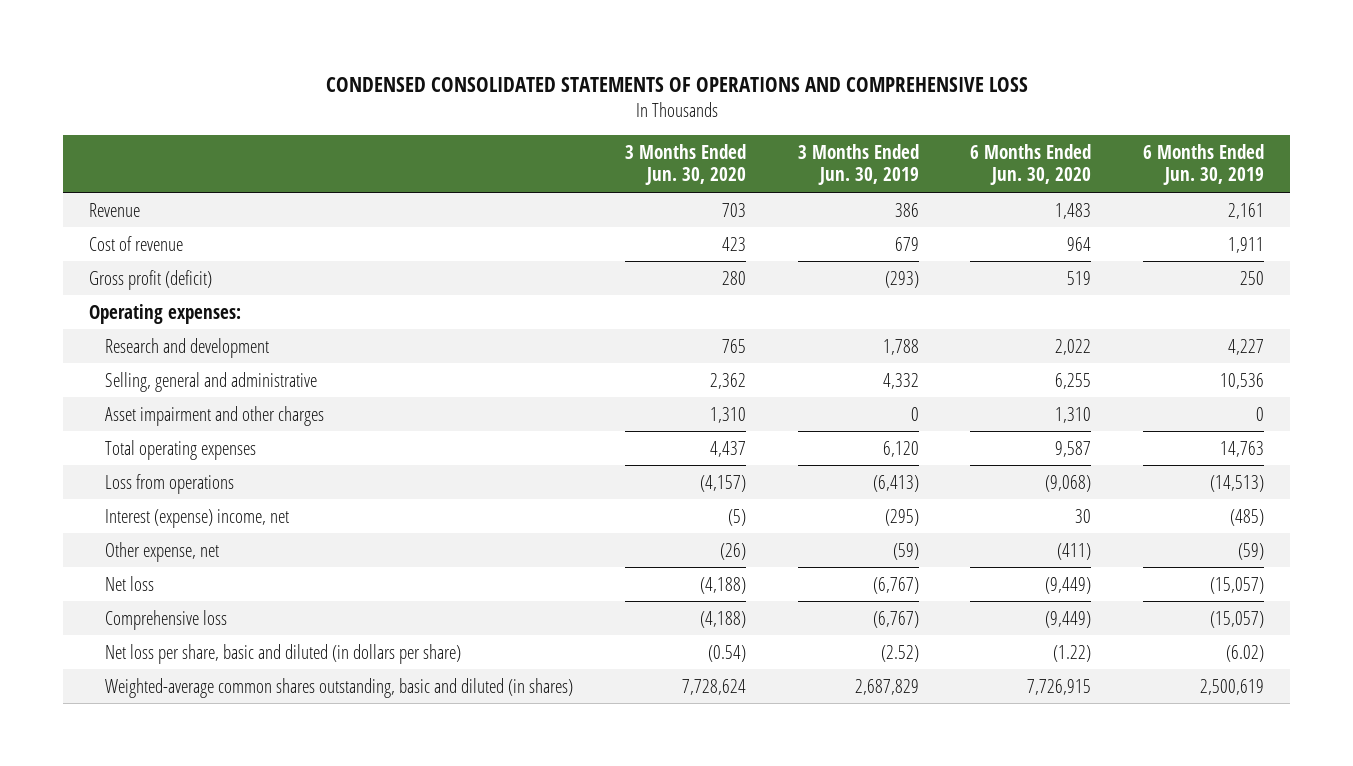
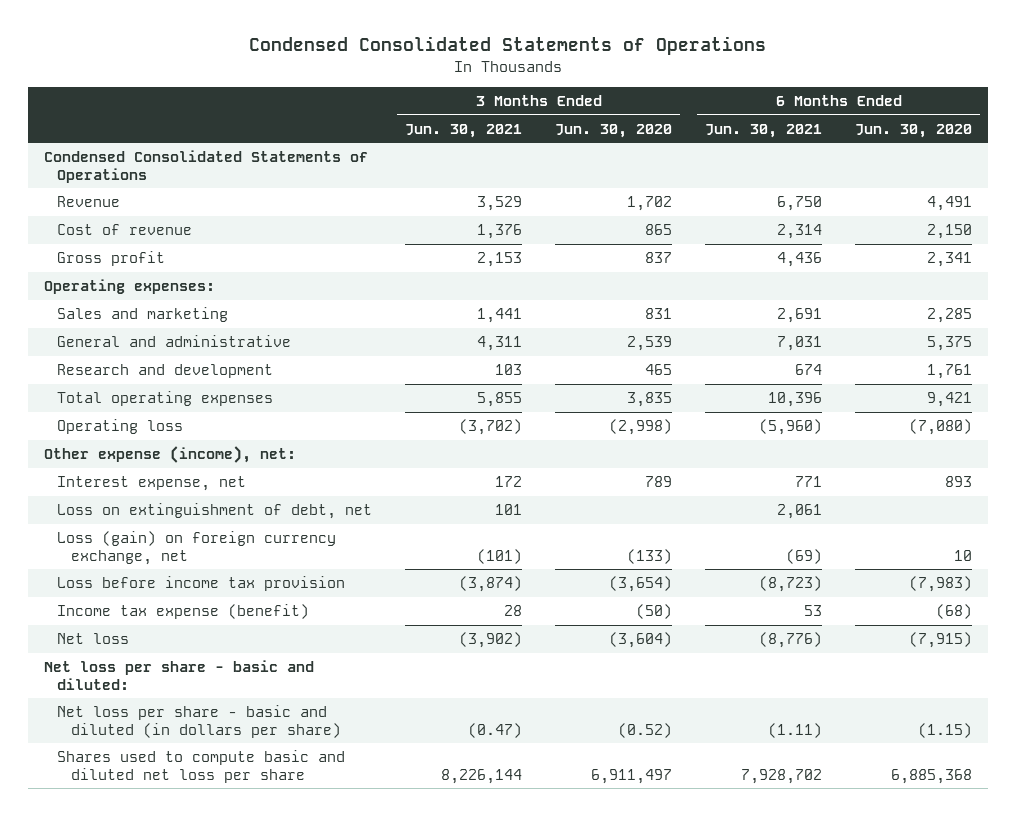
- CONDENSED CONSOLIDATED STATEMENTS OF OPERATIONS AND COMPREHENSIVE LOSS
+ Condensed Consolidated Statements of Operations
- | 3 Months Ended Jun. 30, 2020 | 3 Months Ended Jun. 30, 2019 | 6 Months Ended Jun. 30, 2020 | 6 Months Ended Jun. 30, 2019
+ | 3 Months Ended Jun. 30, 2021 | 3 Months Ended Jun. 30, 2020 | 6 Months Ended Jun. 30, 2021 | 6 Months Ended Jun. 30, 2020
- Revenue | 703 | 386 | 1,483 | 2,161
- Cost of revenue | 423 | 679 | 964 | 1,911
- Gross profit (deficit) | 280 | (293) | 519 | 250
+ Condensed Consolidated Statements of Operations
+ Revenue | 3,529 | 1,702 | 6,750 | 4,491
+ Cost of revenue | 1,376 | 865 | 2,314 | 2,150
+ Gross profit | 2,153 | 837 | 4,436 | 2,341
- Research and development | 765 | 1,788 | 2,022 | 4,227
- Selling, general and administrative | 2,362 | 4,332 | 6,255 | 10,536
- Asset impairment and other charges | 1,310 | 0 | 1,310 | 0
- Total operating expenses | 4,437 | 6,120 | 9,587 | 14,763
- Loss from operations | (4,157) | (6,413) | (9,068) | (14,513)
- Interest (expense) income, net | (5) | (295) | 30 | (485)
- Other expense, net | (26) | (59) | (411) | (59)
- Net loss | (4,188) | (6,767) | (9,449) | (15,057)
- Comprehensive loss | (4,188) | (6,767) | (9,449) | (15,057)
- Net loss per share, basic and diluted (in dollars per share) | (0.54) | (2.52) | (1.22) | (6.02)
- Weighted-average common shares outstanding, basic and diluted (in shares) | 7,728,624 | 2,687,829 | 7,726,915 | 2,500,619
+ Sales and marketing | 1,441 | 831 | 2,691 | 2,285
+ General and administrative | 4,311 | 2,539 | 7,031 | 5,375
+ Research and development | 103 | 465 | 674 | 1,761
+ Total operating expenses | 5,855 | 3,835 | 10,396 | 9,421
+ Operating loss | (3,702) | (2,998) | (5,960) | (7,080)
+ Other expense (income), net:
+ Interest expense, net | 172 | 789 | 771 | 893
+ Loss on extinguishment of debt, net | 101 | | 2,061 |
+ Loss (gain) on foreign currency exchange, net | (101) | (133) | (69) | 10
+ Loss before income tax provision | (3,874) | (3,654) | (8,723) | (7,983)
+ Income tax expense (benefit) | 28 | (50) | 53 | (68)
+ Net loss | (3,902) | (3,604) | (8,776) | (7,915)
+ Net loss per share - basic and diluted:
+ Net loss per share - basic and diluted (in dollars per share) | (0.47) | (0.52) | (1.11) | (1.15)
+ Shares used to compute basic and diluted net loss per share | 8,226,144 | 6,911,497 | 7,928,702 | 6,885,368

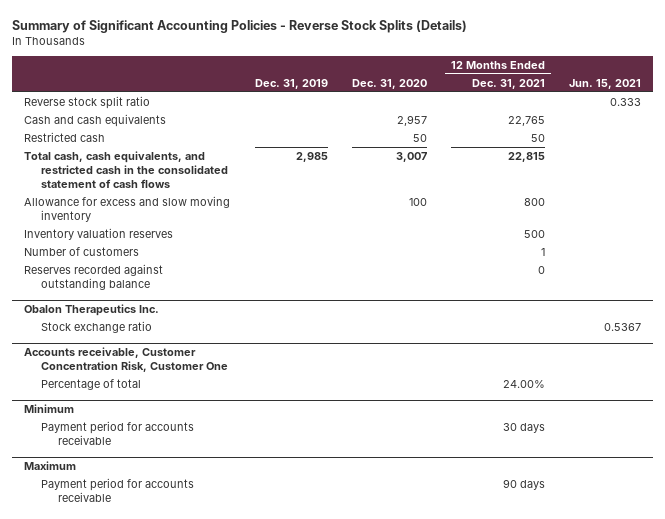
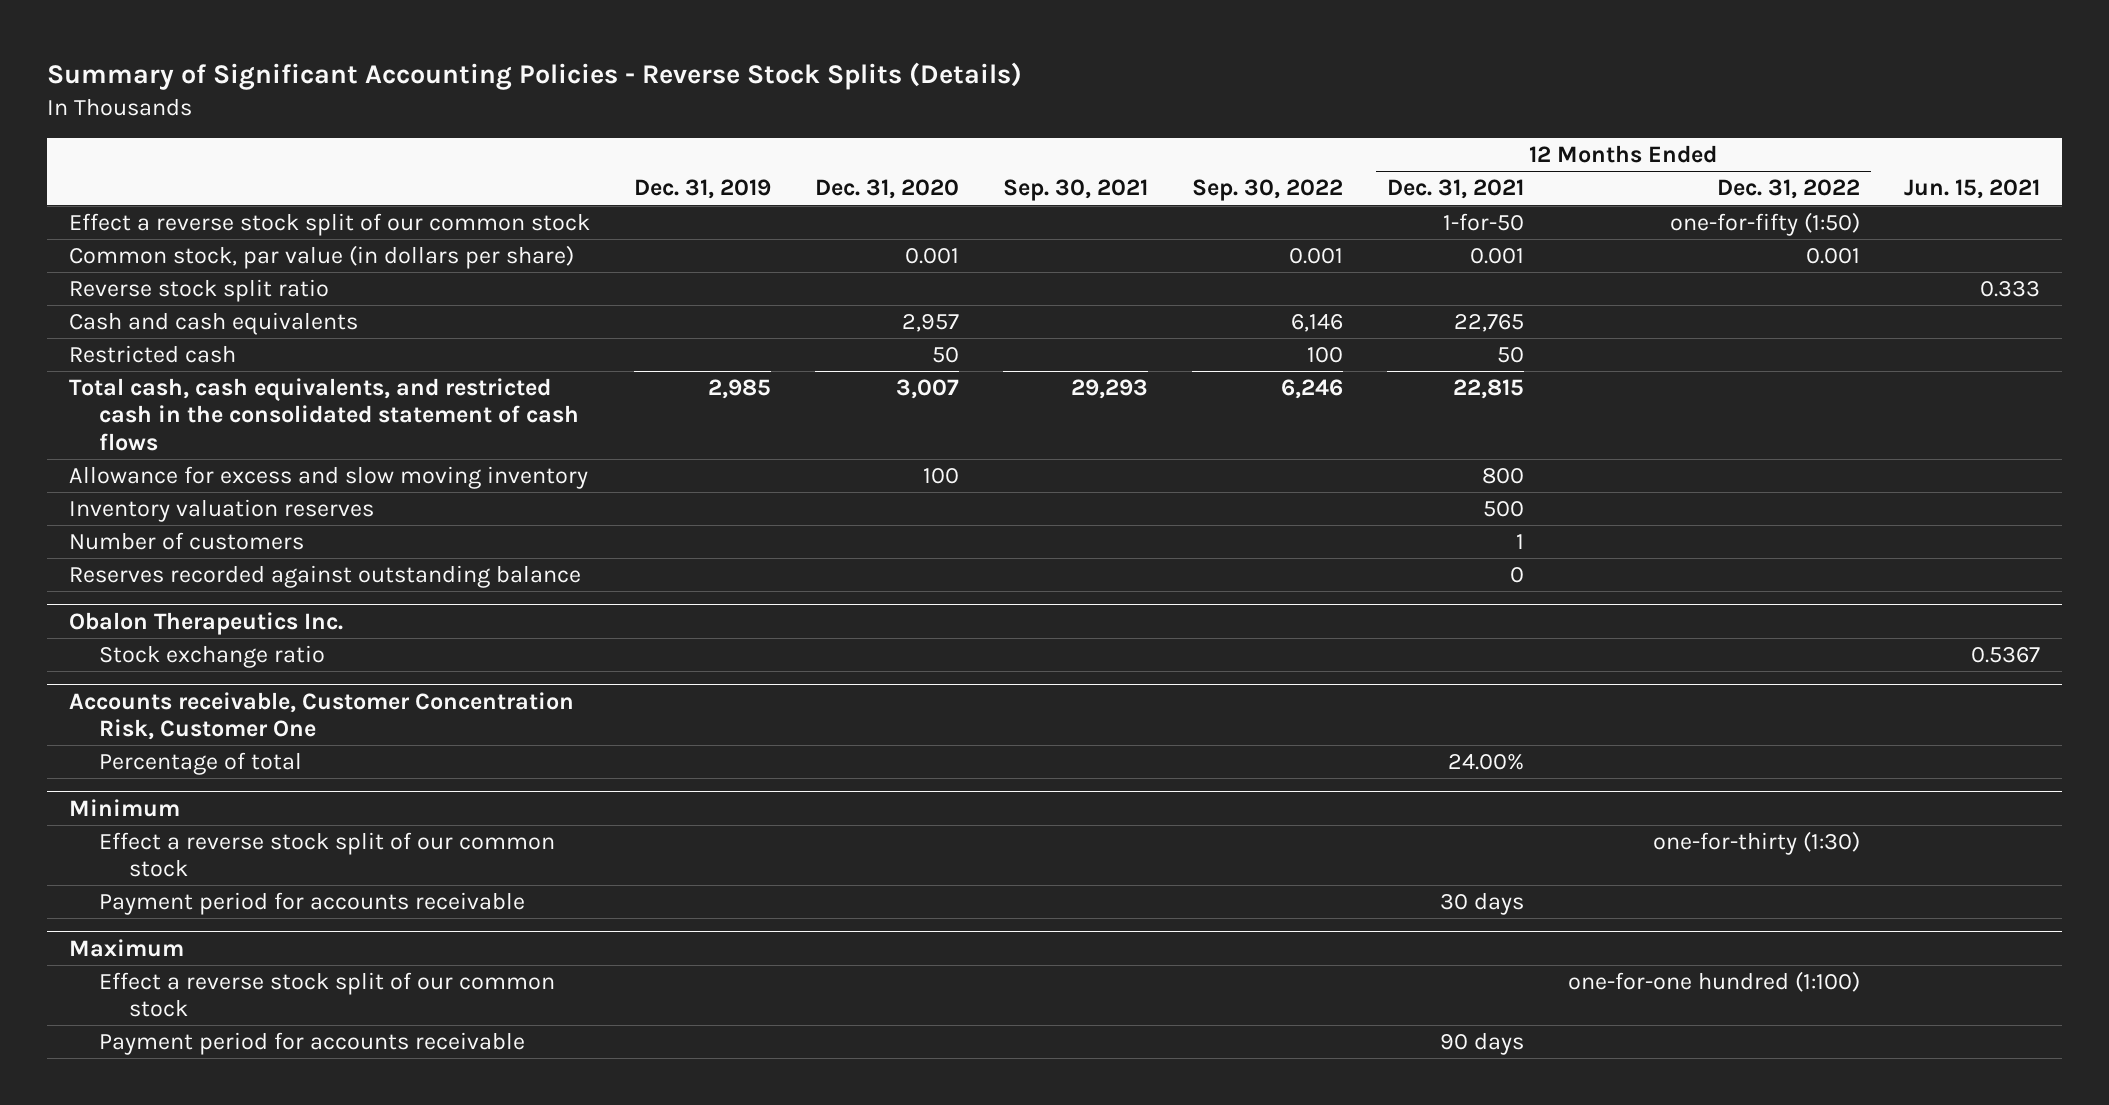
- | Dec. 31, 2019 | Dec. 31, 2020 | 12 Months Ended Dec. 31, 2021 | Jun. 15, 2021
+ | Dec. 31, 2019 | Dec. 31, 2020 | Sep. 30, 2021 | Sep. 30, 2022 | 12 Months Ended Dec. 31, 2021 | 12 Months Ended Dec. 31, 2022 | Jun. 15, 2021
+ Effect a reverse stock split of our common stock | | | | | 1-for-50 | one-for-fifty (1:50) |
+ Common stock, par value (in dollars per share) | | 0.001 | | 0.001 | 0.001 | 0.001 |
@ Minimum
+ Effect a reverse stock split of our common stock | | | | | | one-for-thirty (1:30) |
@ Maximum
+ Effect a reverse stock split of our common stock | | | | | | one-for-one hundred (1:100) |

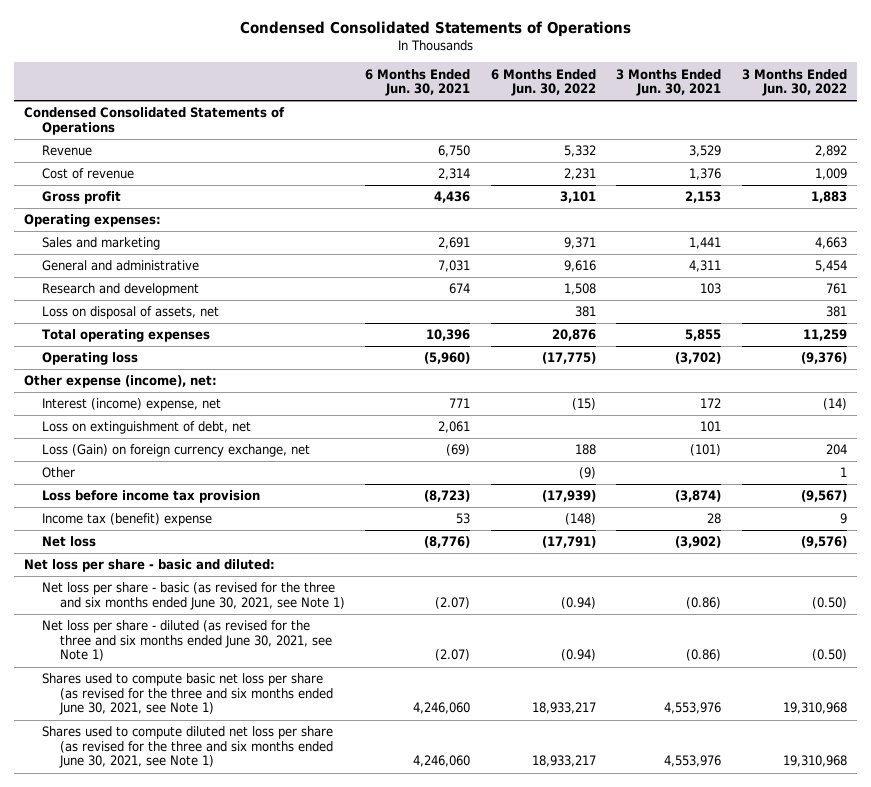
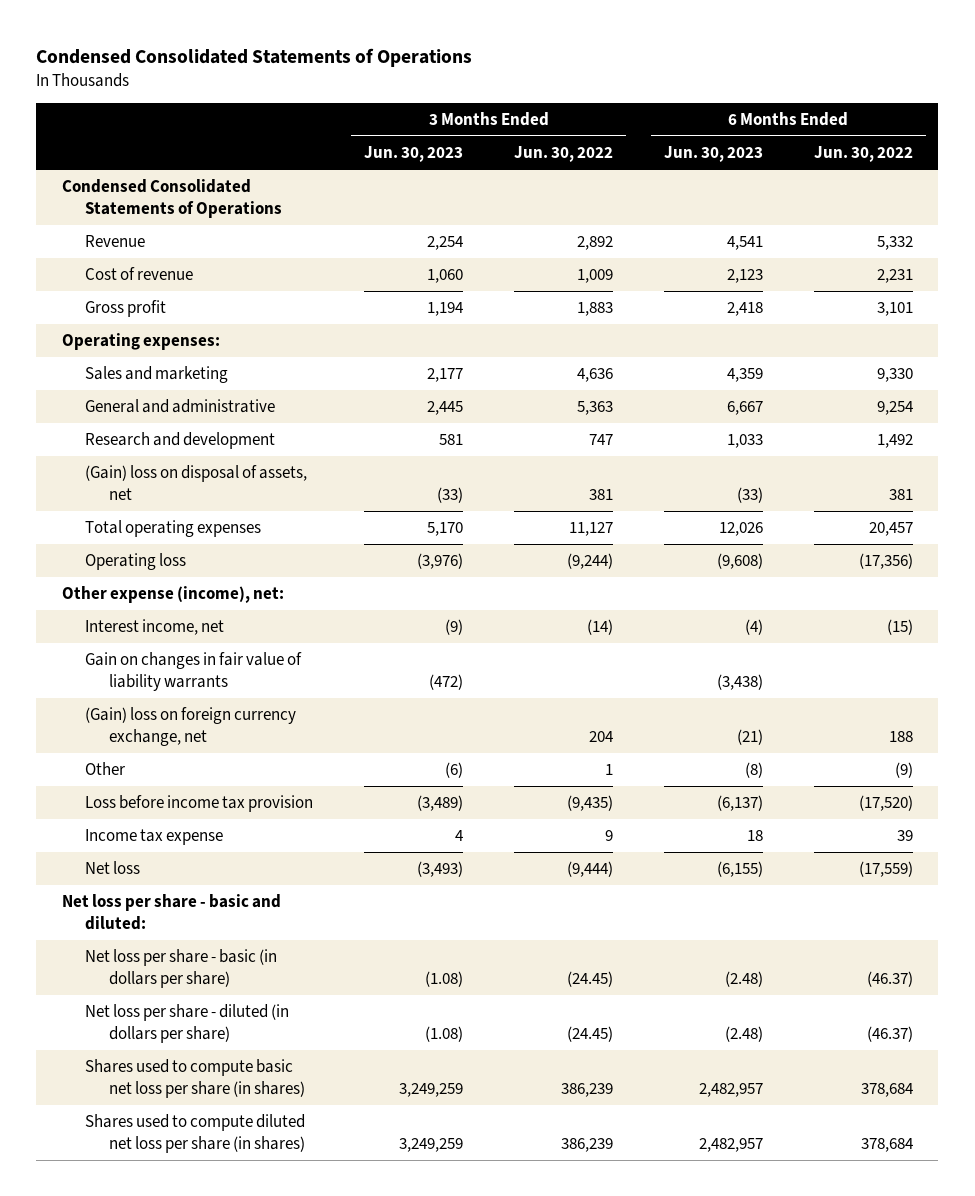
- | 6 Months Ended Jun. 30, 2021 | 6 Months Ended Jun. 30, 2022 | 3 Months Ended Jun. 30, 2021 | 3 Months Ended Jun. 30, 2022
+ | 3 Months Ended Jun. 30, 2023 | 3 Months Ended Jun. 30, 2022 | 6 Months Ended Jun. 30, 2023 | 6 Months Ended Jun. 30, 2022
- Sales and marketing | 2,691 | 9,371 | 1,441 | 4,663
- General and administrative | 7,031 | 9,616 | 4,311 | 5,454
- Research and development | 674 | 1,508 | 103 | 761
- Loss on disposal of assets, net | | 381 | | 381
- Total operating expenses | 10,396 | 20,876 | 5,855 | 11,259
- Operating loss | (5,960) | (17,775) | (3,702) | (9,376)
+ Sales and marketing | 2,177 | 4,636 | 4,359 | 9,330
+ General and administrative | 2,445 | 5,363 | 6,667 | 9,254
+ Research and development | 581 | 747 | 1,033 | 1,492
+ (Gain) loss on disposal of assets, net | (33) | 381 | (33) | 381
+ Total operating expenses | 5,170 | 11,127 | 12,026 | 20,457
+ Operating loss | (3,976) | (9,244) | (9,608) | (17,356)
- Interest (income) expense, net | 771 | (15) | 172 | (14)
- Loss on extinguishment of debt, net | 2,061 | | 101 |
- Loss (Gain) on foreign currency exchange, net | (69) | 188 | (101) | 204
+ Interest income, net | (9) | (14) | (4) | (15)
+ Gain on changes in fair value of liability warrants | (472) | | (3,438) |
+ (Gain) loss on foreign currency exchange, net | | 204 | (21) | 188
- Loss before income tax provision | (8,723) | (17,939) | (3,874) | (9,567)
- Income tax (benefit) expense | 53 | (148) | 28 | 9
- Net loss | (8,776) | (17,791) | (3,902) | (9,576)
+ Loss before income tax provision | (3,489) | (9,435) | (6,137) | (17,520)
+ Income tax expense | 4 | 9 | 18 | 39
+ Net loss | (3,493) | (9,444) | (6,155) | (17,559)
- Net loss per share - basic (as revised for the three and six months ended June 30, 2021, see Note 1) | (2.07) | (0.94) | (0.86) | (0.50)
- Net loss per share - diluted (as revised for the three and six months ended June 30, 2021, see Note 1) | (2.07) | (0.94) | (0.86) | (0.50)
- Shares used to compute basic net loss per share (as revised for the three and six months ended June 30, 2021, see Note 1) | 4,246,060 | 18,933,217 | 4,553,976 | 19,310,968
- Shares used to compute diluted net loss per share (as revised for the three and six months ended June 30, 2021, see Note 1) | 4,246,060 | 18,933,217 | 4,553,976 | 19,310,968
+ Net loss per share - basic (in dollars per share) | (1.08) | (24.45) | (2.48) | (46.37)
+ Net loss per share - diluted (in dollars per share) | (1.08) | (24.45) | (2.48) | (46.37)
+ Shares used to compute basic net loss per share (in shares) | 3,249,259 | 386,239 | 2,482,957 | 378,684
+ Shares used to compute diluted net loss per share (in shares) | 3,249,259 | 386,239 | 2,482,957 | 378,684

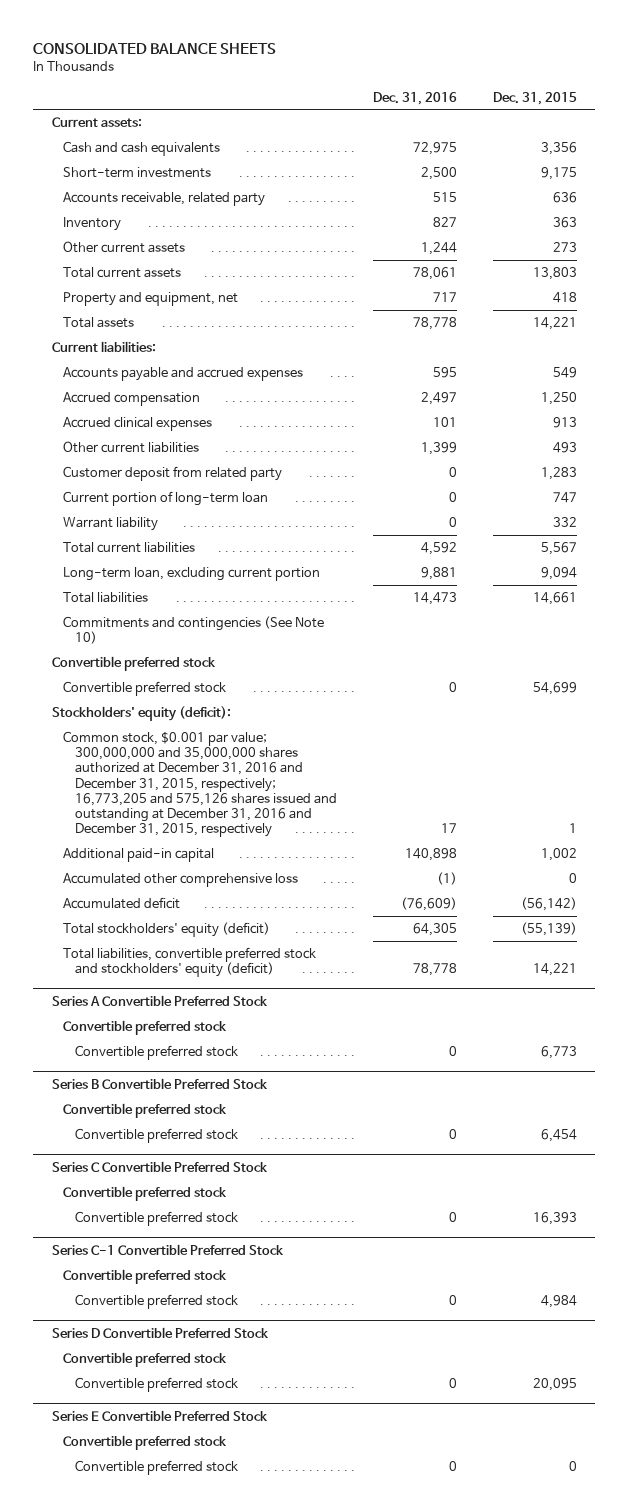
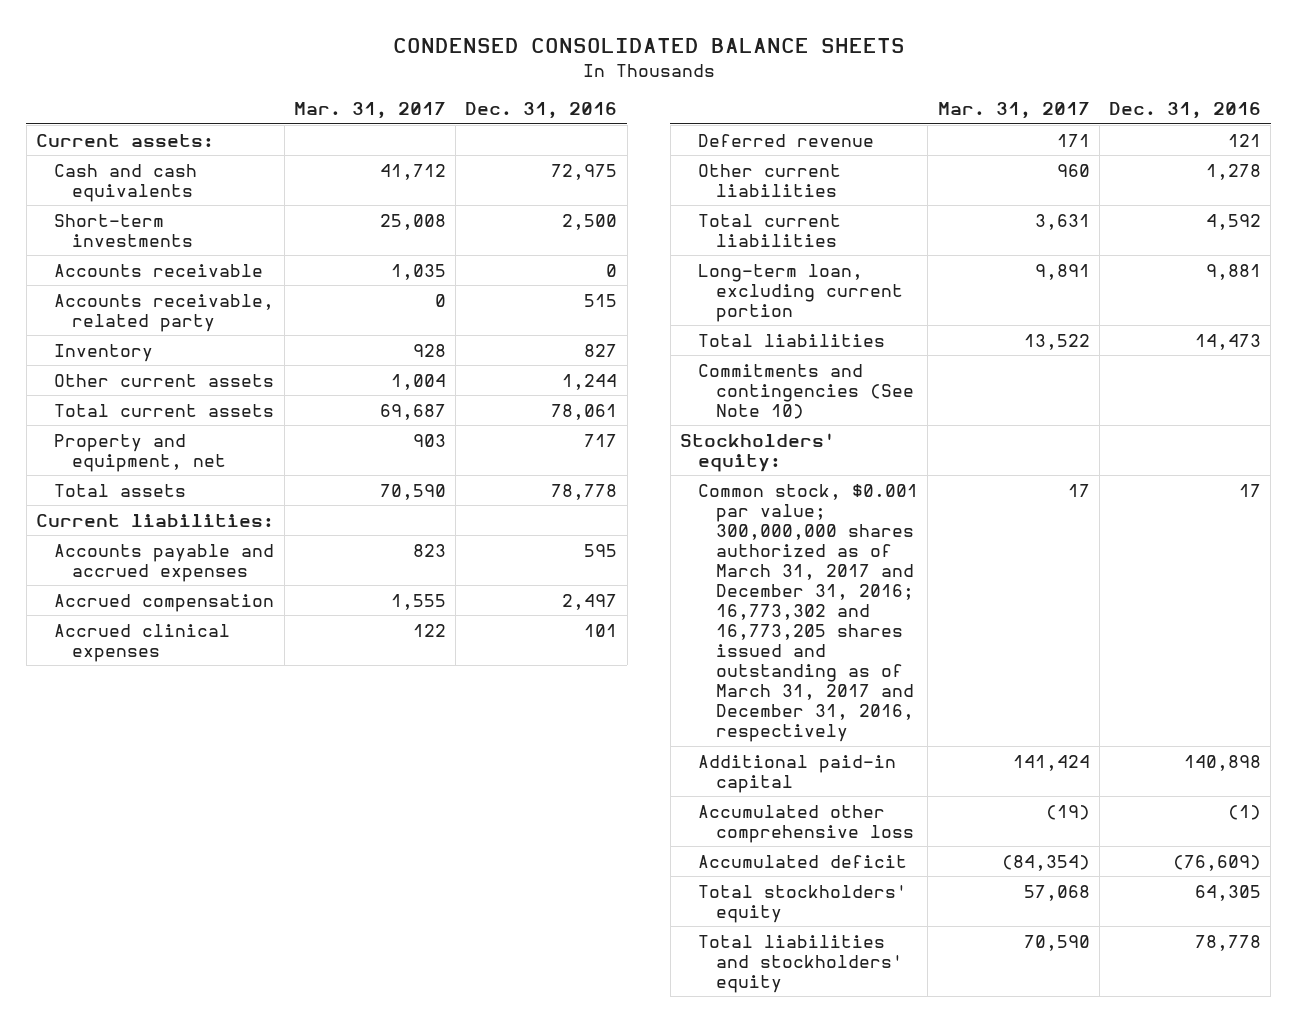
- CONSOLIDATED BALANCE SHEETS
+ CONDENSED CONSOLIDATED BALANCE SHEETS
- | Dec. 31, 2016 | Dec. 31, 2015
+ | Mar. 31, 2017 | Dec. 31, 2016
+ Accounts receivable | 1,035 | 0
- Other current liabilities | 1,399 | 493
- Customer deposit from related party | 0 | 1,283
- Current portion of long-term loan | 0 | 747
- Warrant liability | 0 | 332
+ Deferred revenue | 171 | 121
+ Other current liabilities | 960 | 1,278
- Convertible preferred stock
- Convertible preferred stock | 0 | 54,699
- Stockholders' equity (deficit):
- Common stock, $0.001 par value; 300,000,000 and 35,000,000 shares authorized at December 31, 2016 and December 31, 2015, respectively; 16,773,205 and 575,126 shares issued and outstanding at December 31, 2016 and December 31, 2015, respectively | 17 | 1
+ Stockholders' equity:
+ Common stock, $0.001 par value; 300,000,000 shares authorized as of March 31, 2017 and December 31, 2016; 16,773,302 and 16,773,205 shares issued and outstanding as of March 31, 2017 and December 31, 2016, respectively | 17 | 17
- Total stockholders' equity (deficit) | 64,305 | (55,139)
- Total liabilities, convertible preferred stock and stockholders' equity (deficit) | 78,778 | 14,221
- Series A Convertible Preferred Stock
- Convertible preferred stock
- Convertible preferred stock | 0 | 6,773
- Series B Convertible Preferred Stock
- Convertible preferred stock
- Convertible preferred stock | 0 | 6,454
- Series C Convertible Preferred Stock
- Convertible preferred stock
- Convertible preferred stock | 0 | 16,393
- Series C-1 Convertible Preferred Stock
- Convertible preferred stock
- Convertible preferred stock | 0 | 4,984
- Series D Convertible Preferred Stock
- Convertible preferred stock
- Convertible preferred stock | 0 | 20,095
- Series E Convertible Preferred Stock
- Convertible preferred stock
- Convertible preferred stock | 0 | 0
+ Total stockholders' equity | 57,068 | 64,305
+ Total liabilities and stockholders' equity | 70,590 | 78,778

